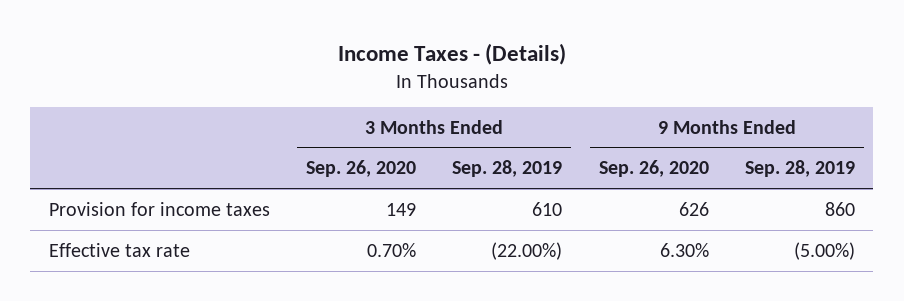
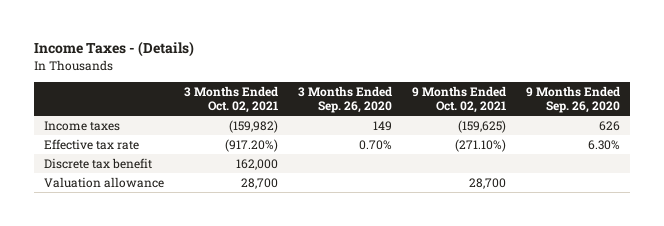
- | 3 Months Ended Sep. 26, 2020 | 3 Months Ended Sep. 28, 2019 | 9 Months Ended Sep. 26, 2020 | 9 Months Ended Sep. 28, 2019
+ | 3 Months Ended Oct. 02, 2021 | 3 Months Ended Sep. 26, 2020 | 9 Months Ended Oct. 02, 2021 | 9 Months Ended Sep. 26, 2020
- Provision for income taxes | 149 | 610 | 626 | 860
+ Income taxes | (159,982) | 149 | (159,625) | 626
+ Discrete tax benefit | 162,000 | | |
+ Valuation allowance | 28,700 | | 28,700 |

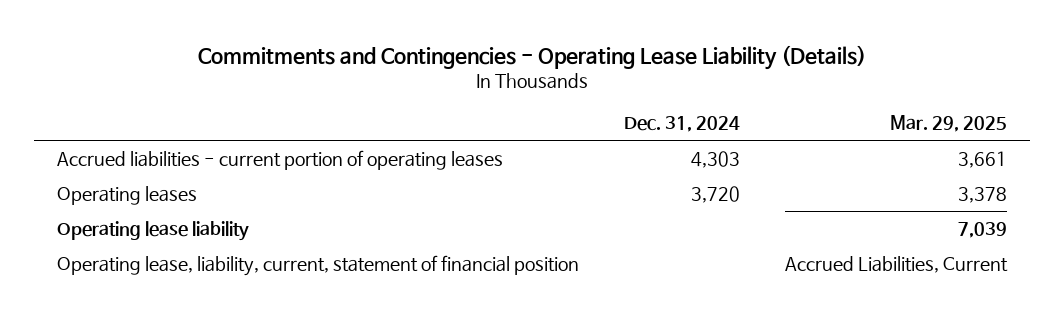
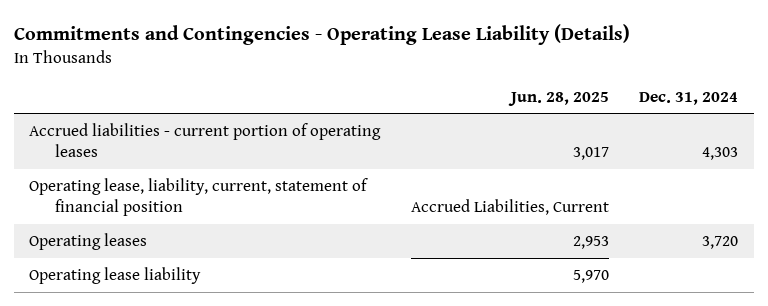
- | Dec. 31, 2024 | Mar. 29, 2025
+ | Jun. 28, 2025 | Dec. 31, 2024
moved up: Operating lease, liability, current, statement of financial position | Accrued Liabilities, Current |

